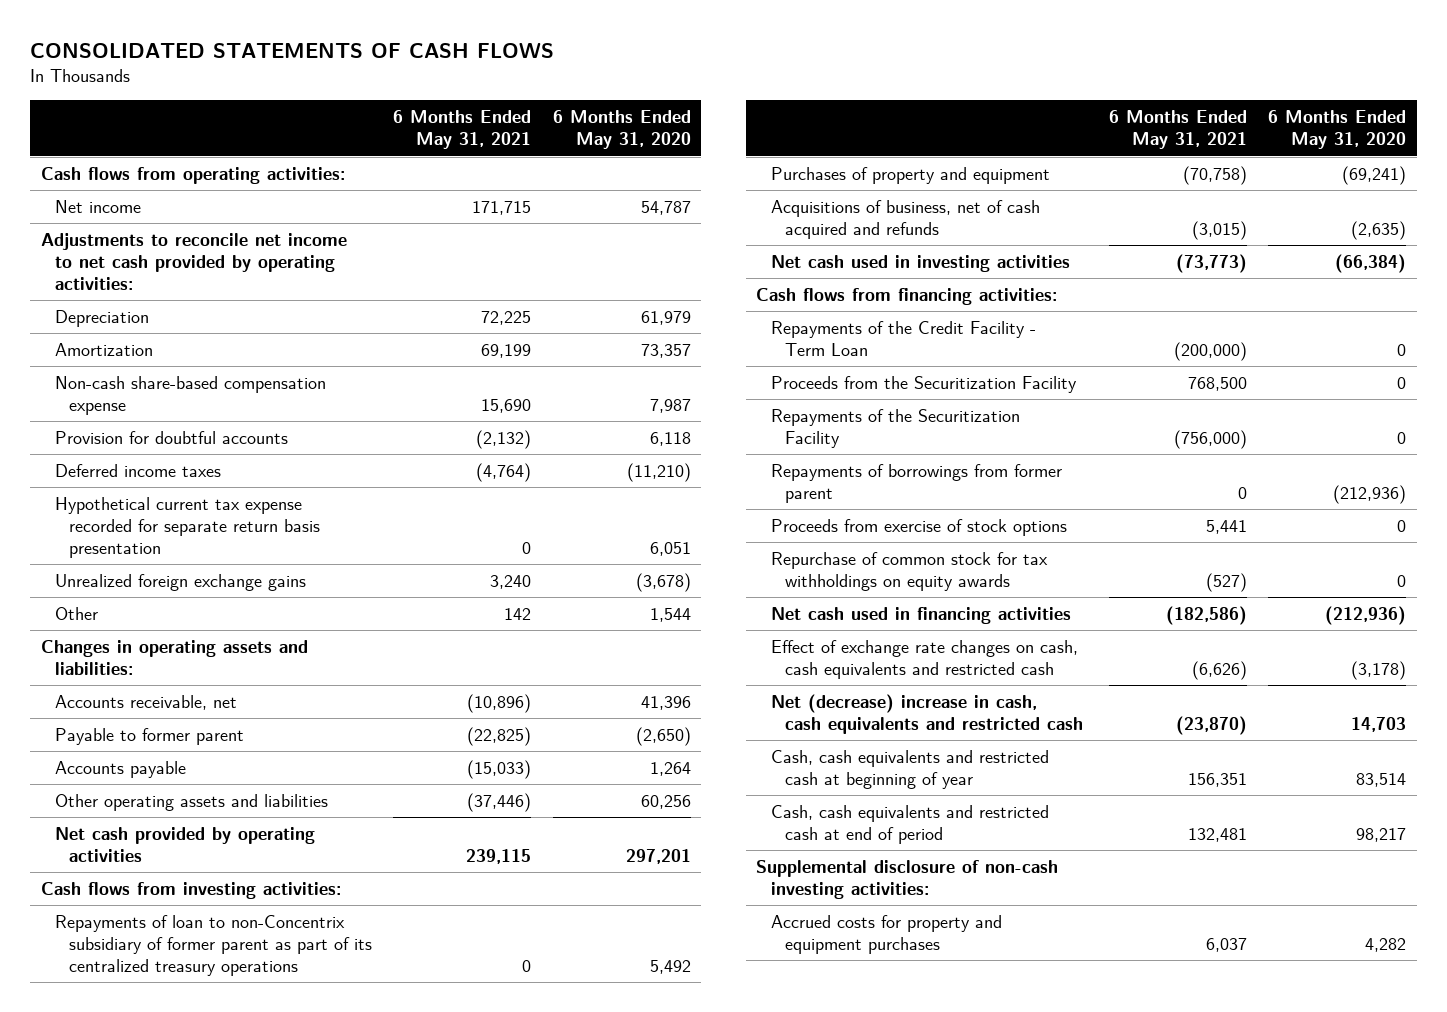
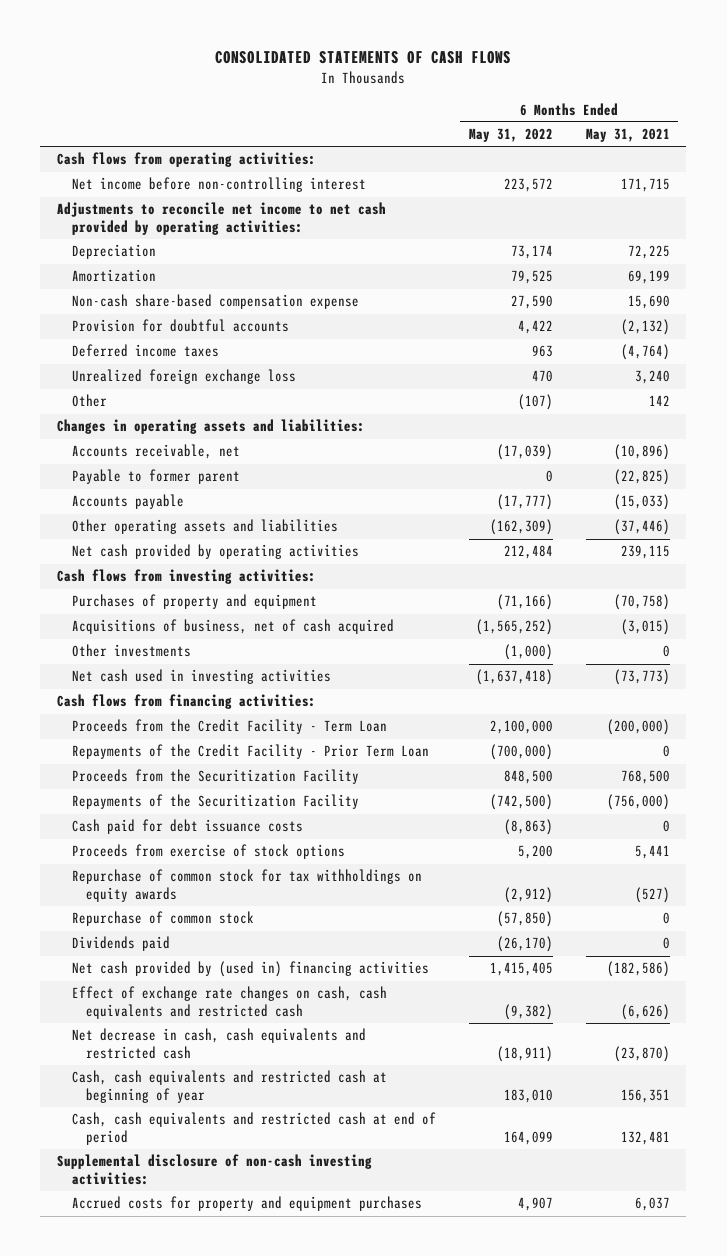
- | 6 Months Ended May 31, 2021 | 6 Months Ended May 31, 2020
+ | 6 Months Ended May 31, 2022 | 6 Months Ended May 31, 2021
- Net income | 171,715 | 54,787
+ Net income before non-controlling interest | 223,572 | 171,715
- Hypothetical current tax expense recorded for separate return basis presentation | 0 | 6,051
- Unrealized foreign exchange gains | 3,240 | (3,678)
+ Unrealized foreign exchange loss | 470 | 3,240
- Repayments of loan to non-Concentrix subsidiary of former parent as part of its centralized treasury operations | 0 | 5,492
- Acquisitions of business, net of cash acquired and refunds | (3,015) | (2,635)
+ Acquisitions of business, net of cash acquired | (1,565,252) | (3,015)
+ Other investments | (1,000) | 0
- Repayments of the Credit Facility - Term Loan | (200,000) | 0
+ Proceeds from the Credit Facility - Term Loan | 2,100,000 | (200,000)
+ Repayments of the Credit Facility - Prior Term Loan | (700,000) | 0
- Repayments of borrowings from former parent | 0 | (212,936)
+ Cash paid for debt issuance costs | (8,863) | 0
- Net cash used in financing activities | (182,586) | (212,936)
+ Repurchase of common stock | (57,850) | 0
+ Dividends paid | (26,170) | 0
+ Net cash provided by (used in) financing activities | 1,415,405 | (182,586)
- Net (decrease) increase in cash, cash equivalents and restricted cash | (23,870) | 14,703
+ Net decrease in cash, cash equivalents and restricted cash | (18,911) | (23,870)

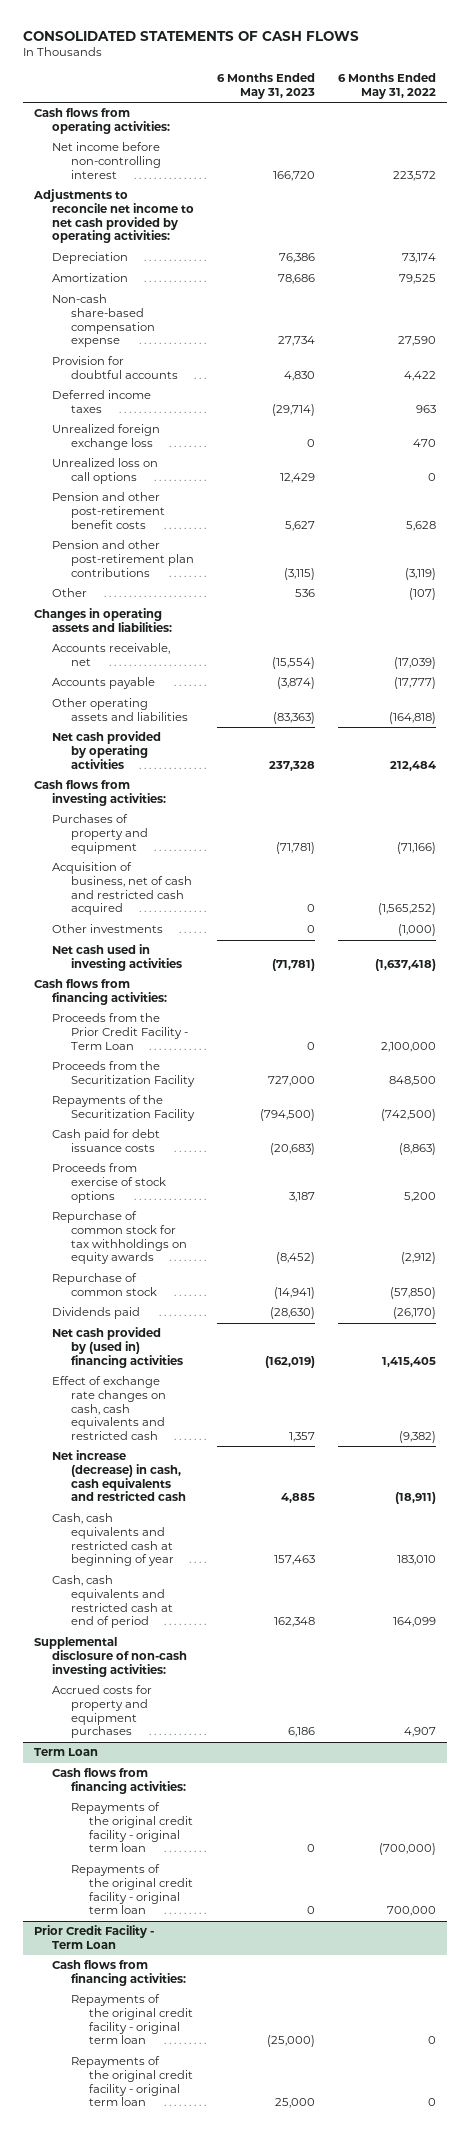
- | 6 Months Ended May 31, 2022 | 6 Months Ended May 31, 2021
+ | 6 Months Ended May 31, 2023 | 6 Months Ended May 31, 2022
+ Unrealized loss on call options | 12,429 | 0
+ Pension and other post-retirement benefit costs | 5,627 | 5,628
+ Pension and other post-retirement plan contributions | (3,115) | (3,119)
- Payable to former parent | 0 | (22,825)
- Other operating assets and liabilities | (162,309) | (37,446)
+ Other operating assets and liabilities | (83,363) | (164,818)
- Acquisitions of business, net of cash acquired | (1,565,252) | (3,015)
+ Acquisition of business, net of cash and restricted cash acquired | 0 | (1,565,252)
- Proceeds from the Credit Facility - Term Loan | 2,100,000 | (200,000)
- Repayments of the Credit Facility - Prior Term Loan | (700,000) | 0
+ Proceeds from the Prior Credit Facility - Term Loan | 0 | 2,100,000
- Net decrease in cash, cash equivalents and restricted cash | (18,911) | (23,870)
+ Net increase (decrease) in cash, cash equivalents and restricted cash | 4,885 | (18,911)
+ Term Loan
+ Cash flows from financing activities:
+ Repayments of the original credit facility - original term loan | 0 | (700,000)
+ Repayments of the original credit facility - original term loan | 0 | 700,000
+ Prior Credit Facility - Term Loan
+ Cash flows from financing activities:
+ Repayments of the original credit facility - original term loan | (25,000) | 0
+ Repayments of the original credit facility - original term loan | 25,000 | 0

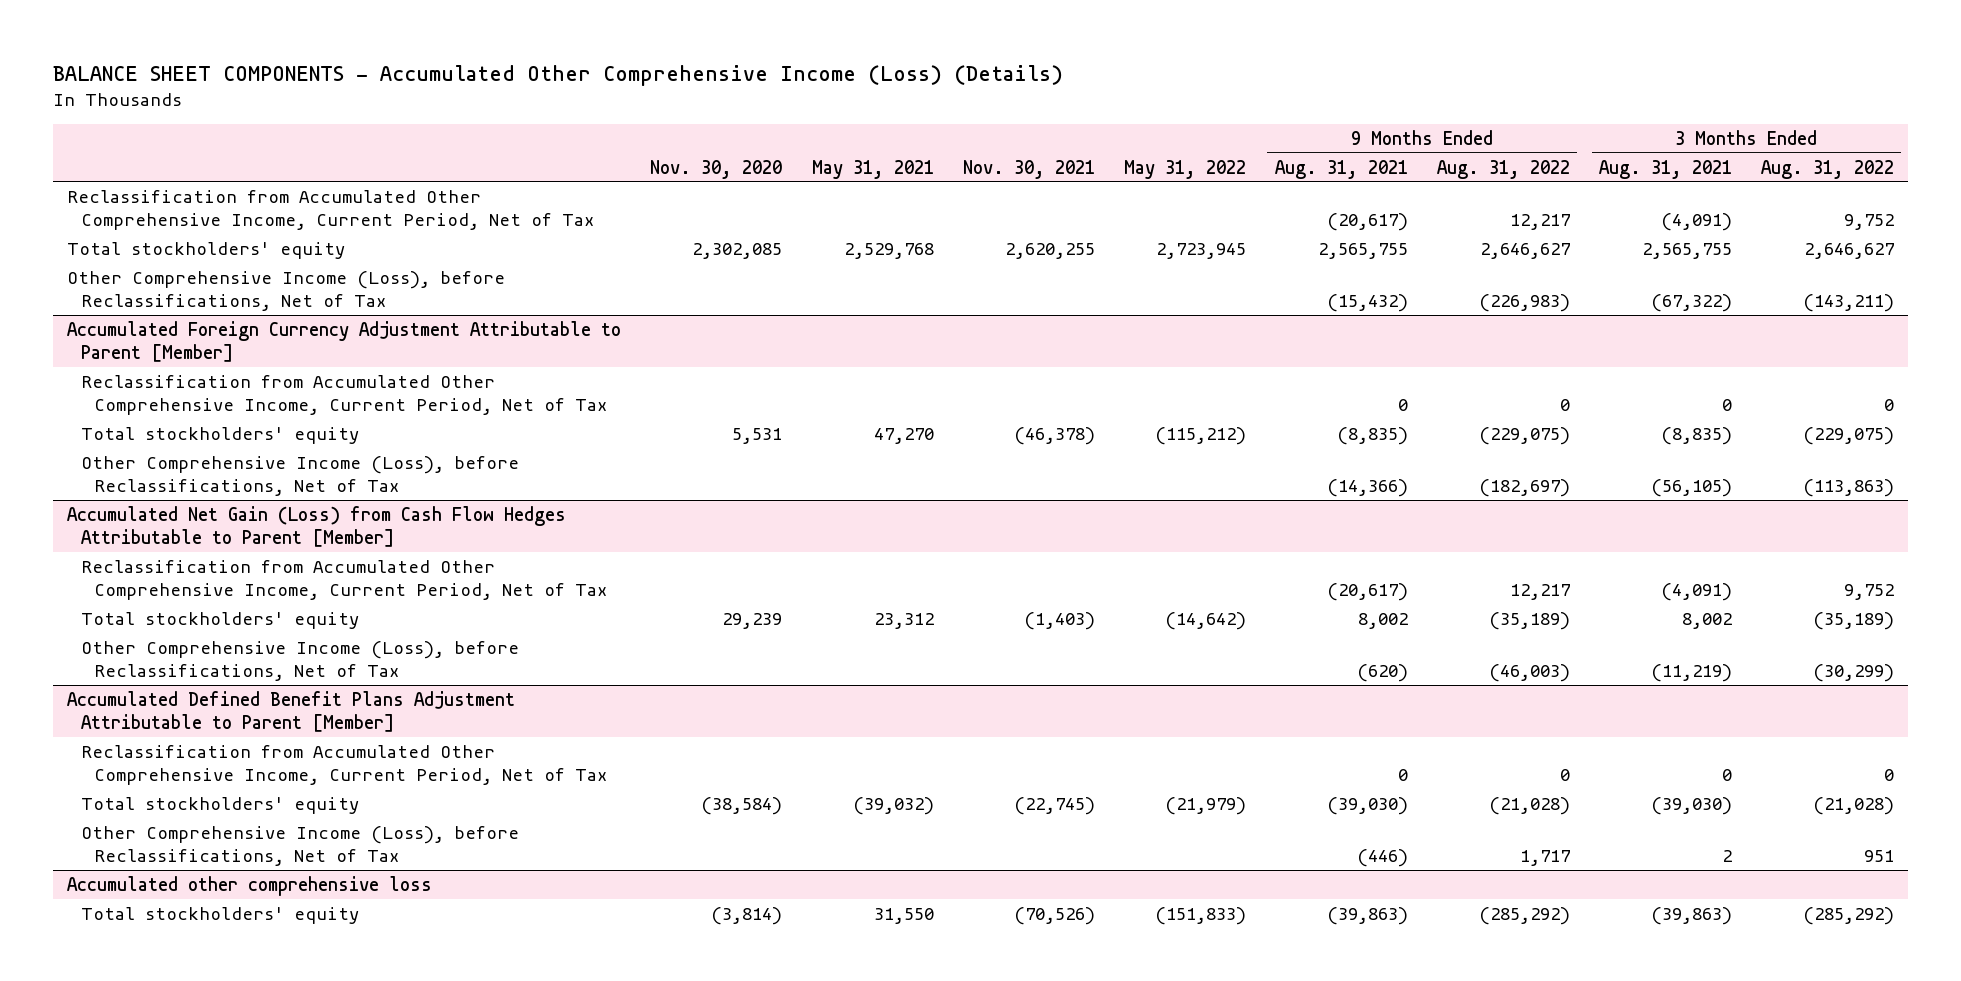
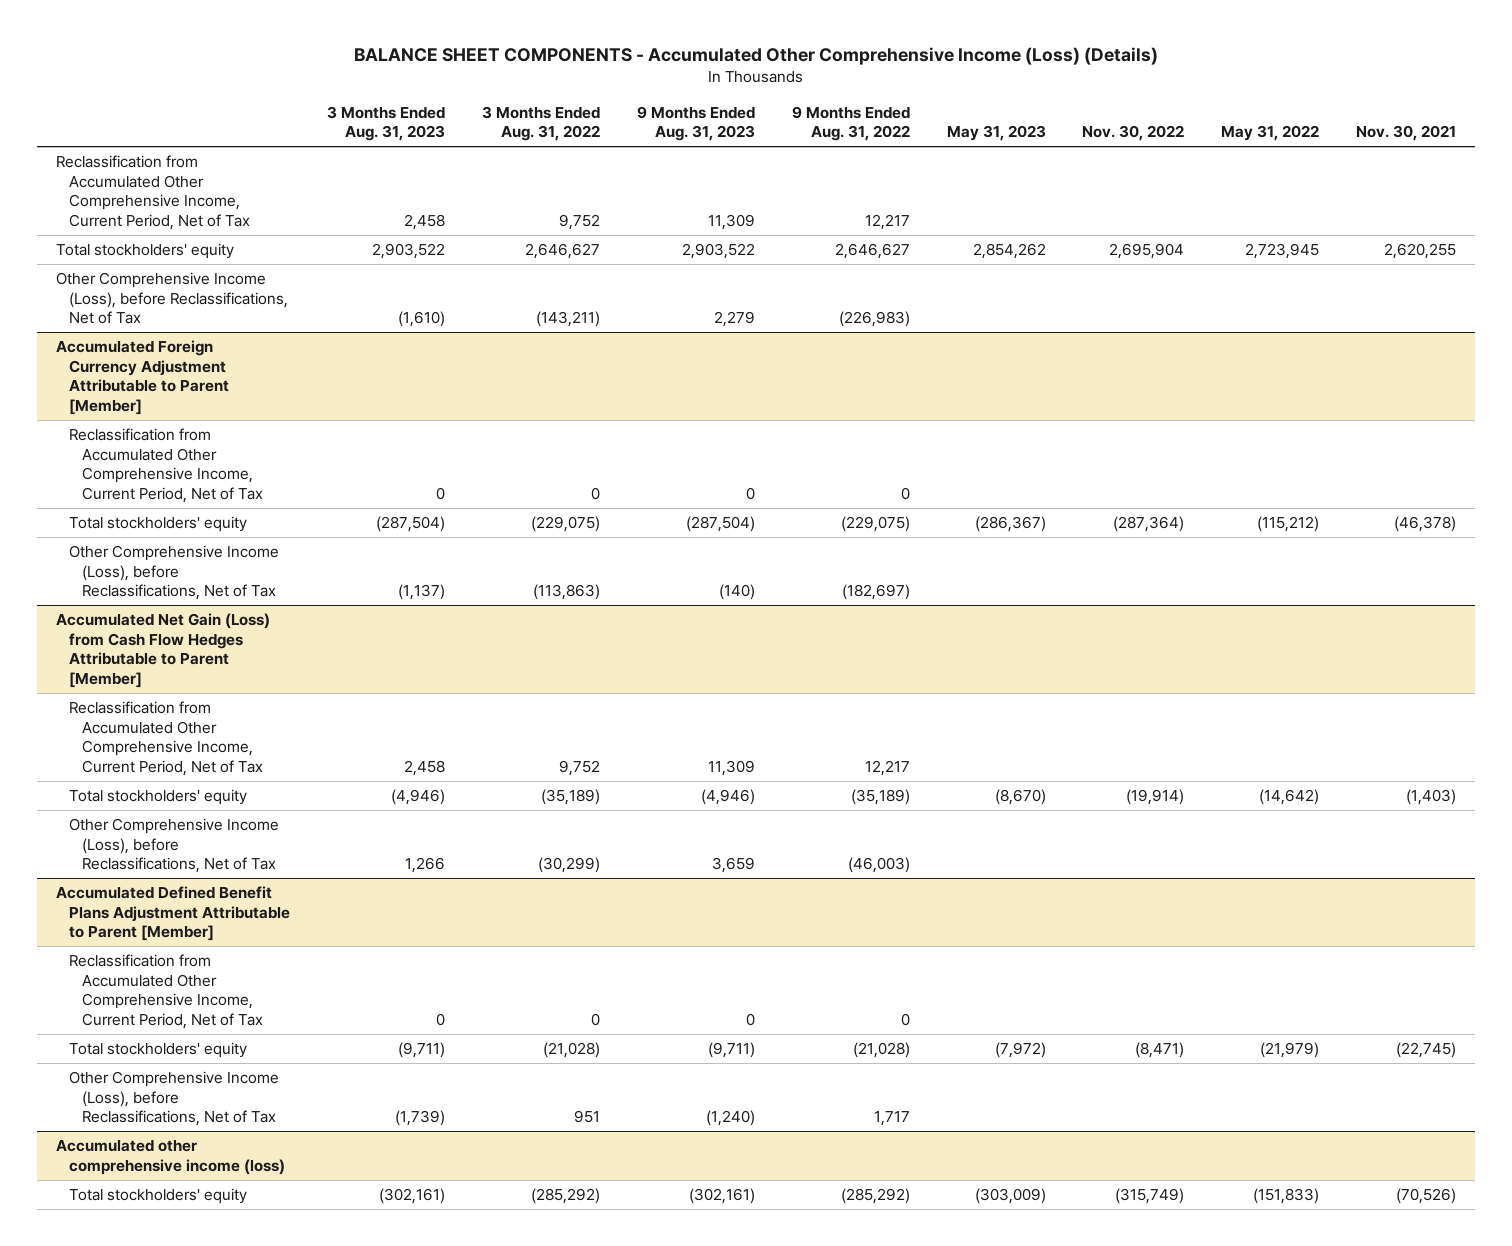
- | Nov. 30, 2020 | May 31, 2021 | Nov. 30, 2021 | May 31, 2022 | 9 Months Ended Aug. 31, 2021 | 9 Months Ended Aug. 31, 2022 | 3 Months Ended Aug. 31, 2021 | 3 Months Ended Aug. 31, 2022
+ | 3 Months Ended Aug. 31, 2023 | 3 Months Ended Aug. 31, 2022 | 9 Months Ended Aug. 31, 2023 | 9 Months Ended Aug. 31, 2022 | May 31, 2023 | Nov. 30, 2022 | May 31, 2022 | Nov. 30, 2021
- Accumulated other comprehensive loss
+ Accumulated other comprehensive income (loss)

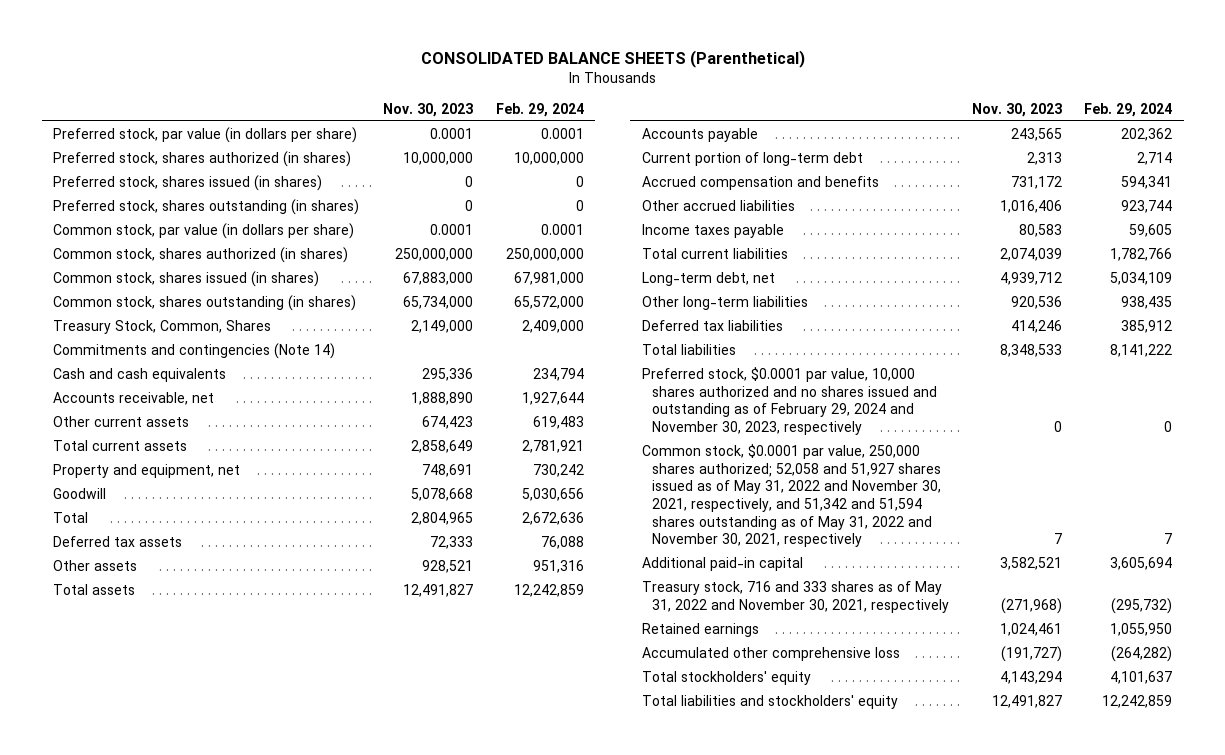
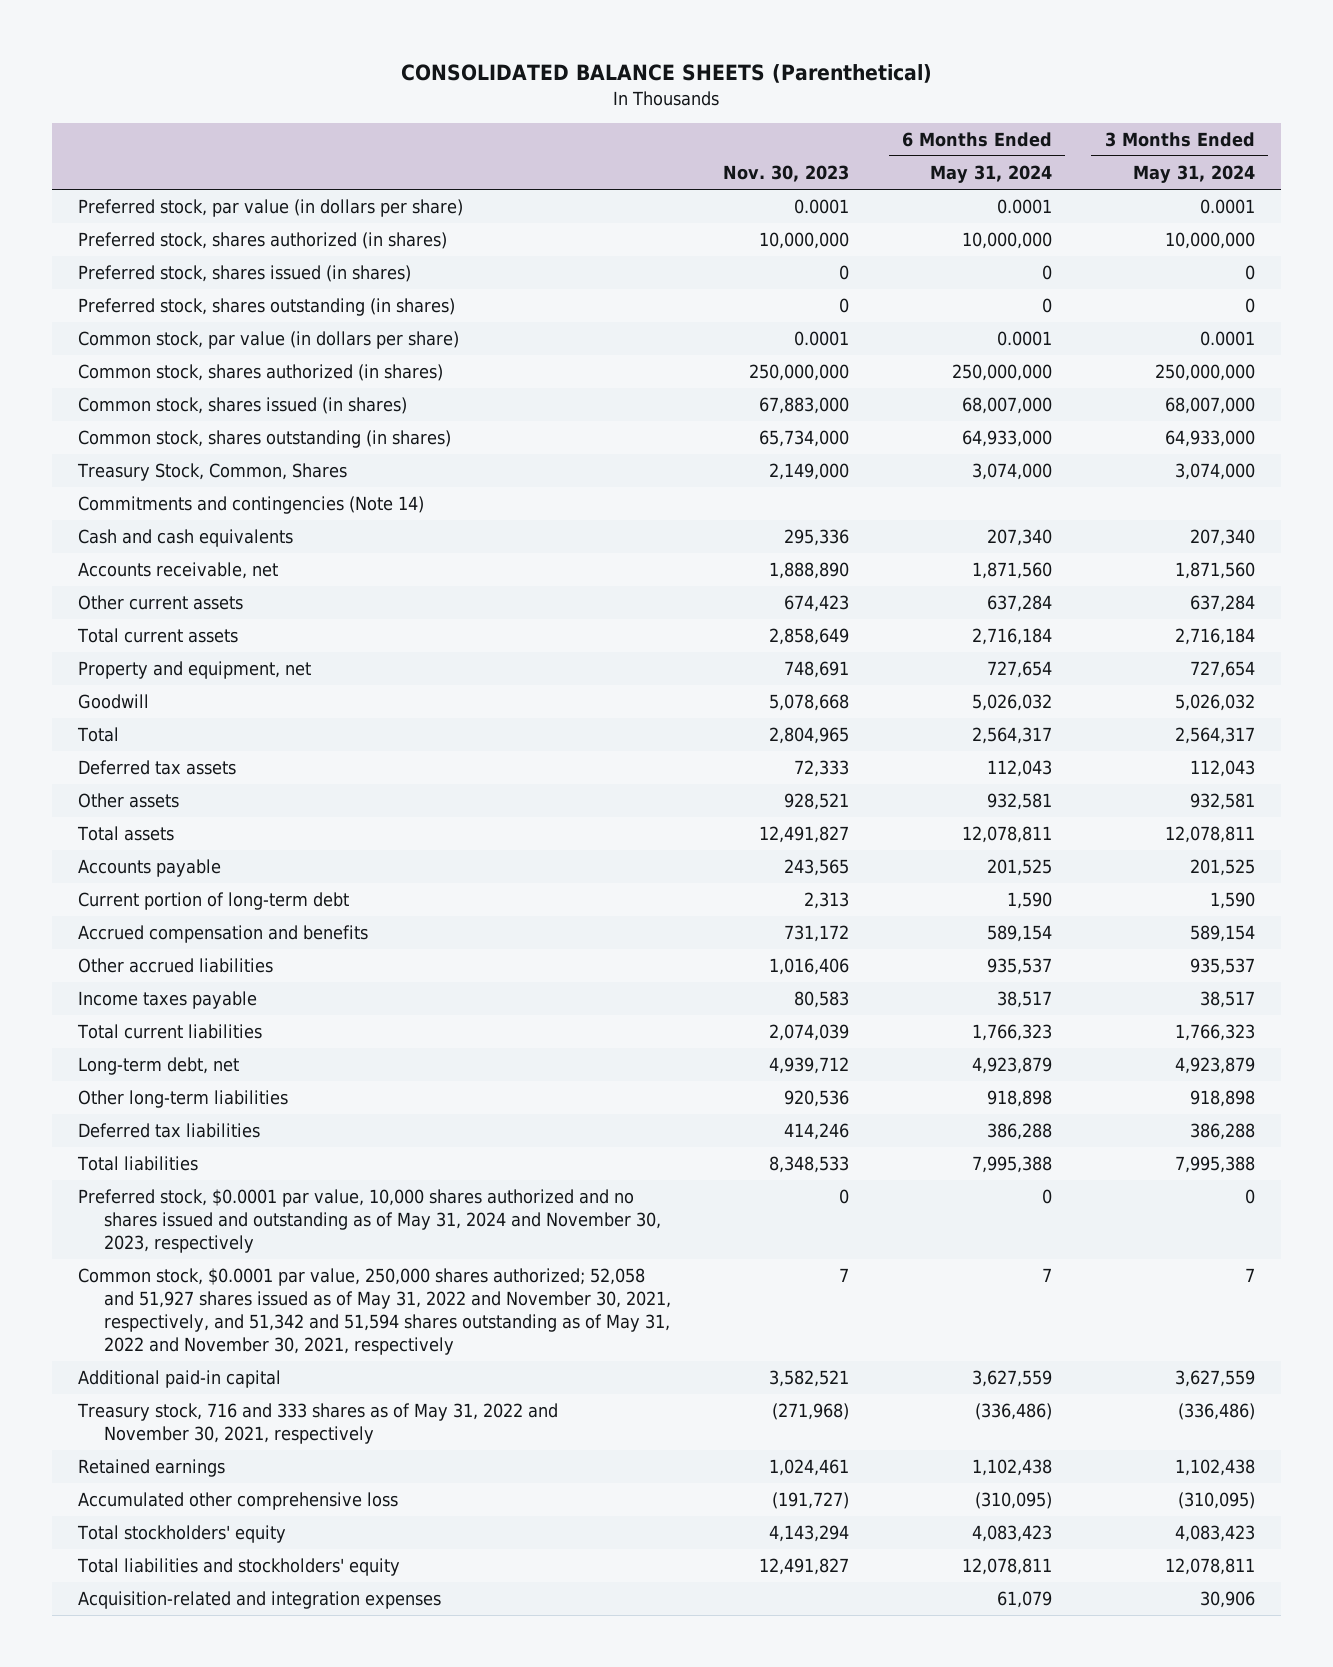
- | Nov. 30, 2023 | Feb. 29, 2024
+ | Nov. 30, 2023 | 6 Months Ended May 31, 2024 | 3 Months Ended May 31, 2024
- Preferred stock, $0.0001 par value, 10,000 shares authorized and no shares issued and outstanding as of February 29, 2024 and November 30, 2023, respectively | 0 | 0
+ Preferred stock, $0.0001 par value, 10,000 shares authorized and no shares issued and outstanding as of May 31, 2024 and November 30, 2023, respectively | 0 | 0 | 0
+ Acquisition-related and integration expenses | | 61,079 | 30,906

